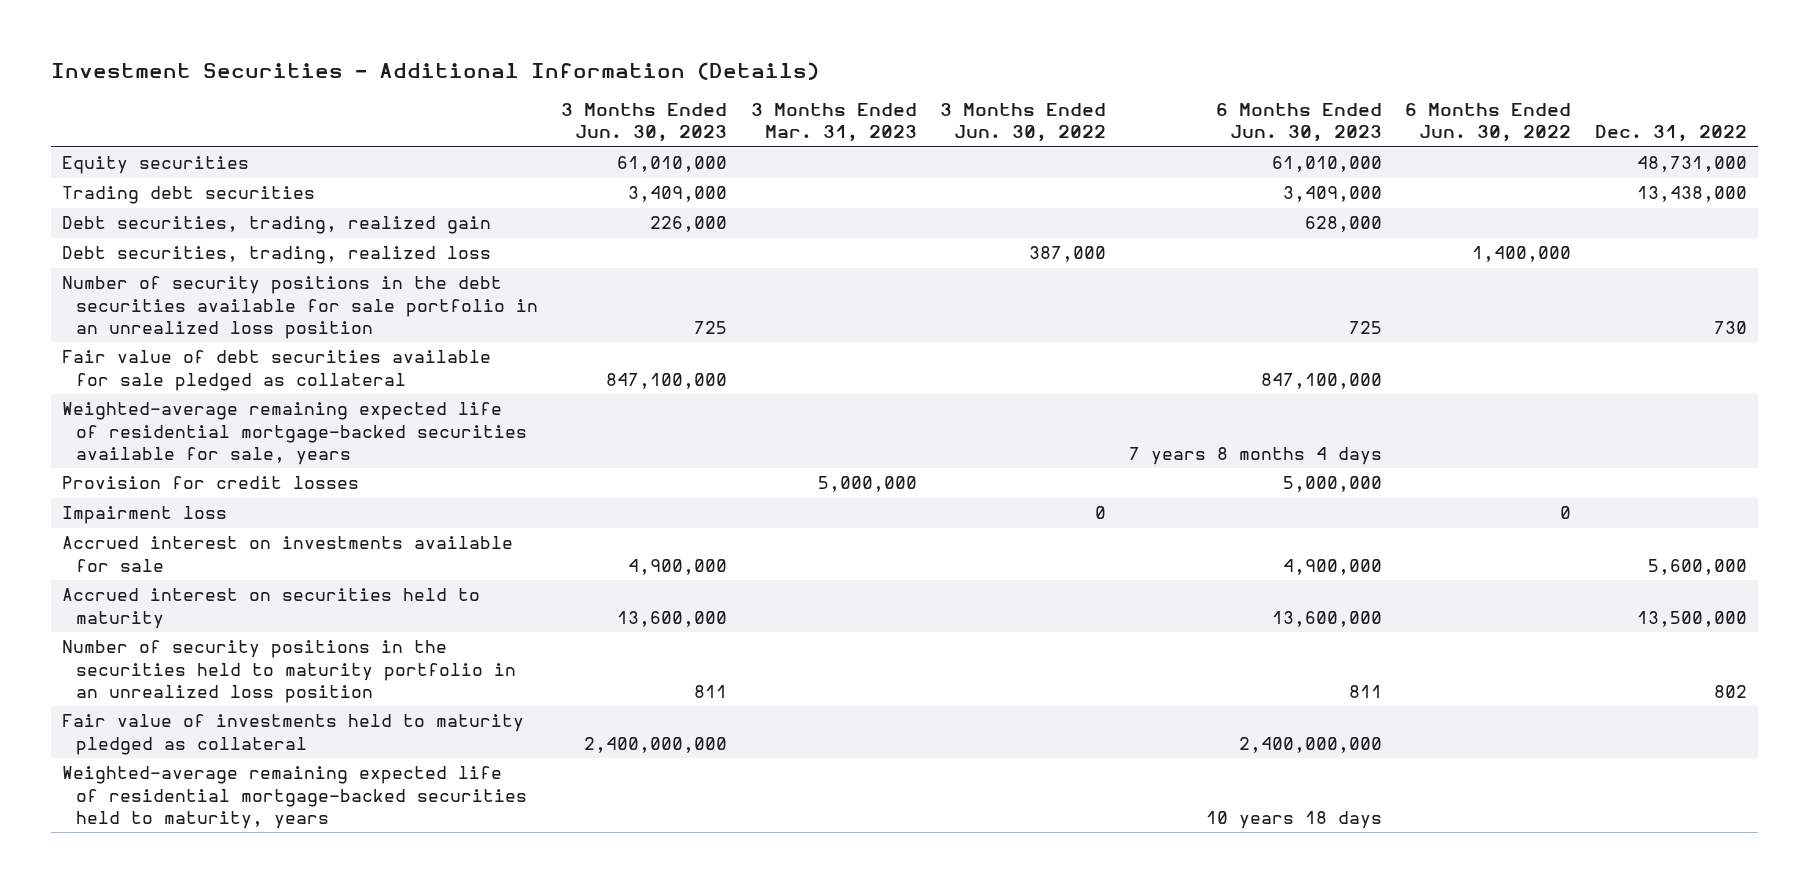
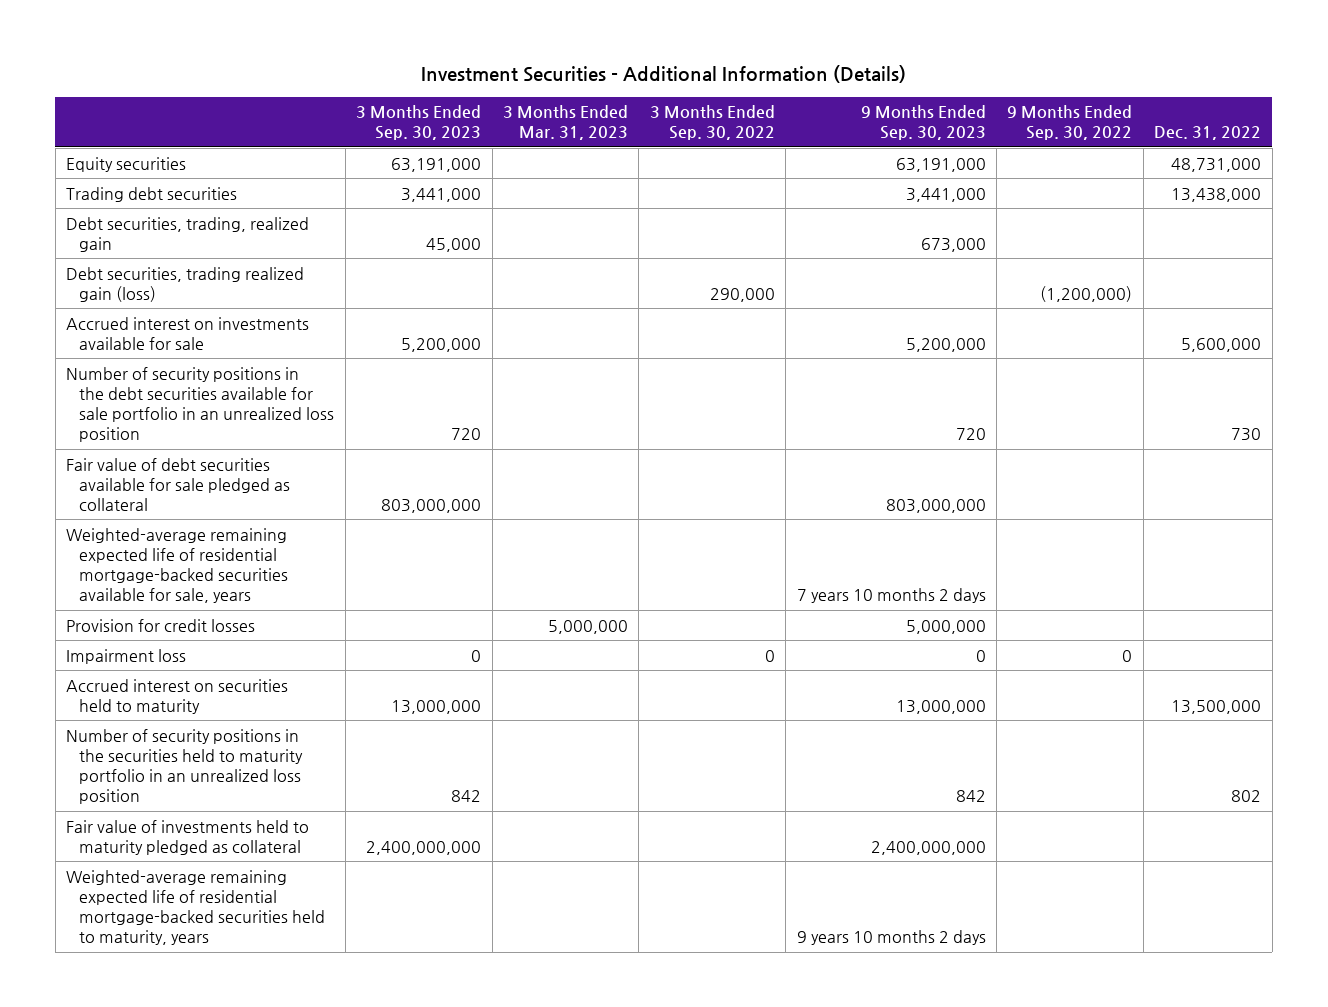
- | 3 Months Ended Jun. 30, 2023 | 3 Months Ended Mar. 31, 2023 | 3 Months Ended Jun. 30, 2022 | 6 Months Ended Jun. 30, 2023 | 6 Months Ended Jun. 30, 2022 | Dec. 31, 2022
+ | 3 Months Ended Sep. 30, 2023 | 3 Months Ended Mar. 31, 2023 | 3 Months Ended Sep. 30, 2022 | 9 Months Ended Sep. 30, 2023 | 9 Months Ended Sep. 30, 2022 | Dec. 31, 2022
- Debt securities, trading, realized loss | | | 387,000 | | 1,400,000 |
+ Debt securities, trading realized gain (loss) | | | 290,000 | | (1,200,000) |
moved up: Accrued interest on investments available for sale | 5,200,000 | | | 5,200,000 | | 5,600,000

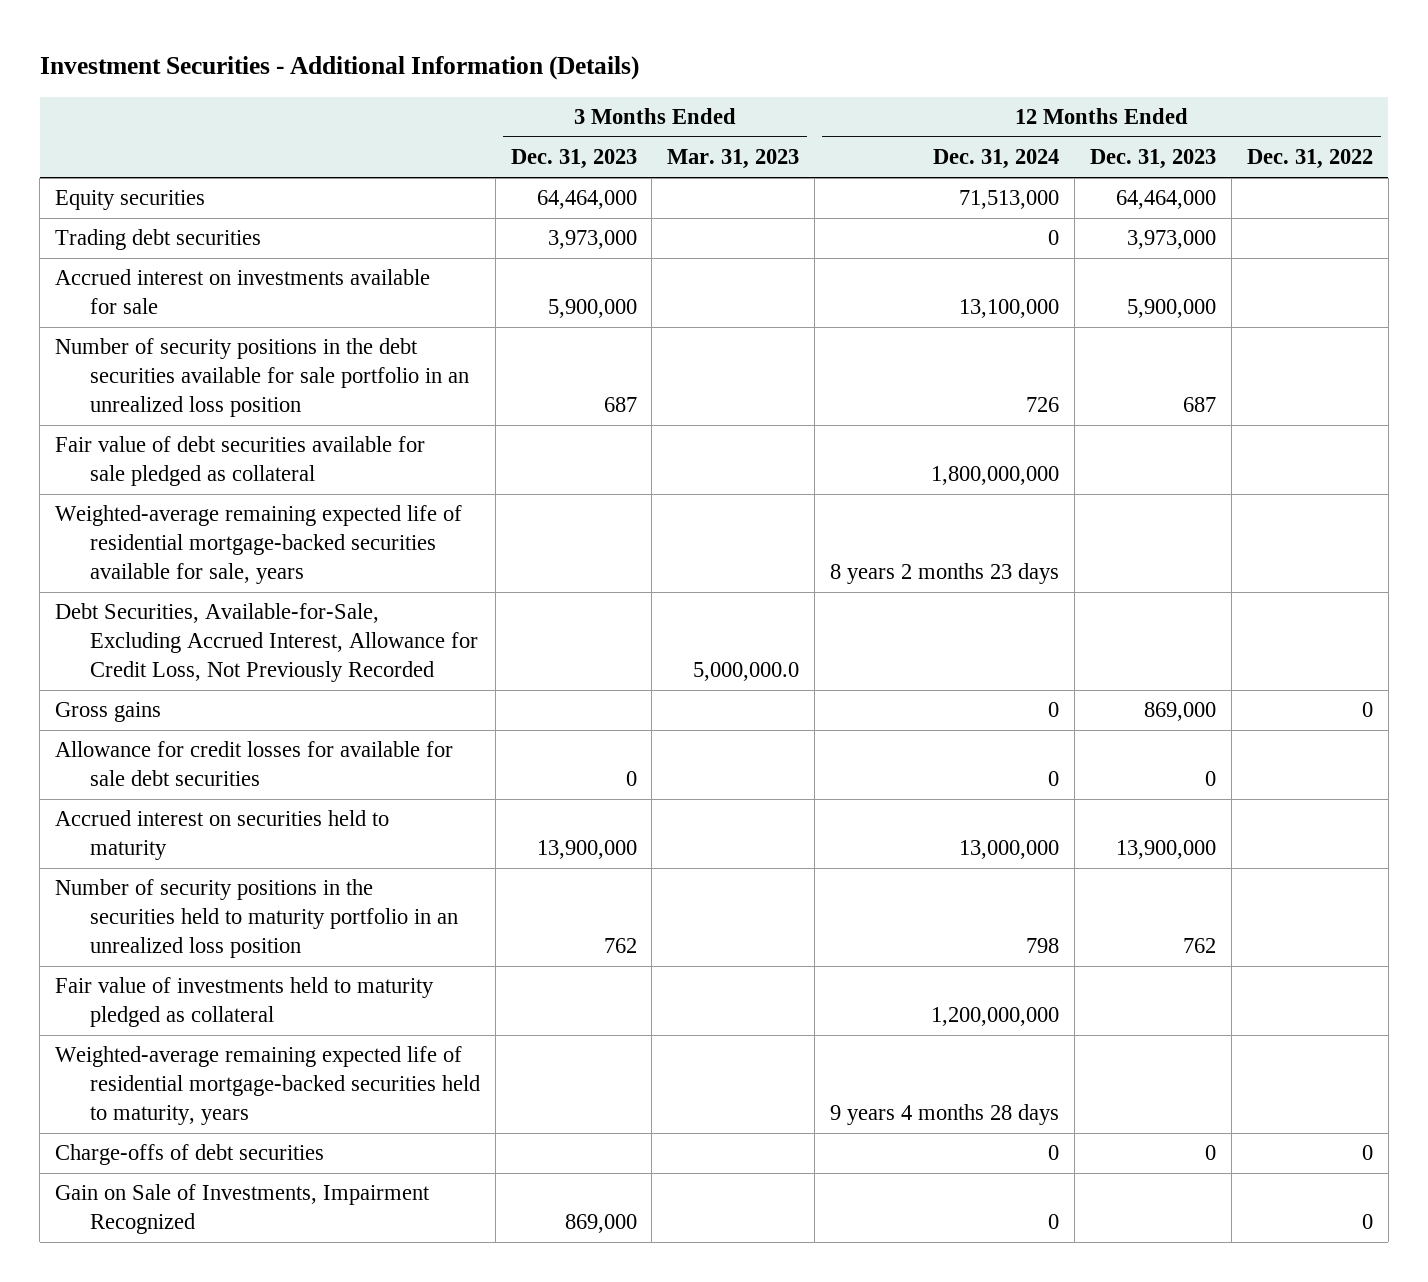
- | 3 Months Ended Sep. 30, 2023 | 3 Months Ended Mar. 31, 2023 | 3 Months Ended Sep. 30, 2022 | 9 Months Ended Sep. 30, 2023 | 9 Months Ended Sep. 30, 2022 | Dec. 31, 2022
+ | 3 Months Ended Dec. 31, 2023 | 3 Months Ended Mar. 31, 2023 | 12 Months Ended Dec. 31, 2024 | 12 Months Ended Dec. 31, 2023 | 12 Months Ended Dec. 31, 2022
- Debt securities, trading, realized gain | 45,000 | | | 673,000 | |
- Debt securities, trading realized gain (loss) | | | 290,000 | | (1,200,000) |
- Provision for credit losses | | 5,000,000 | | 5,000,000 | |
- Impairment loss | 0 | | 0 | 0 | 0 |
+ Debt Securities, Available-for-Sale, Excluding Accrued Interest, Allowance for Credit Loss, Not Previously Recorded | | 5,000,000.0 | | |
+ Gross gains | | | 0 | 869,000 | 0
+ Allowance for credit losses for available for sale debt securities | 0 | | 0 | 0 |
+ Charge-offs of debt securities | | | 0 | 0 | 0
+ Gain on Sale of Investments, Impairment Recognized | 869,000 | | 0 | | 0

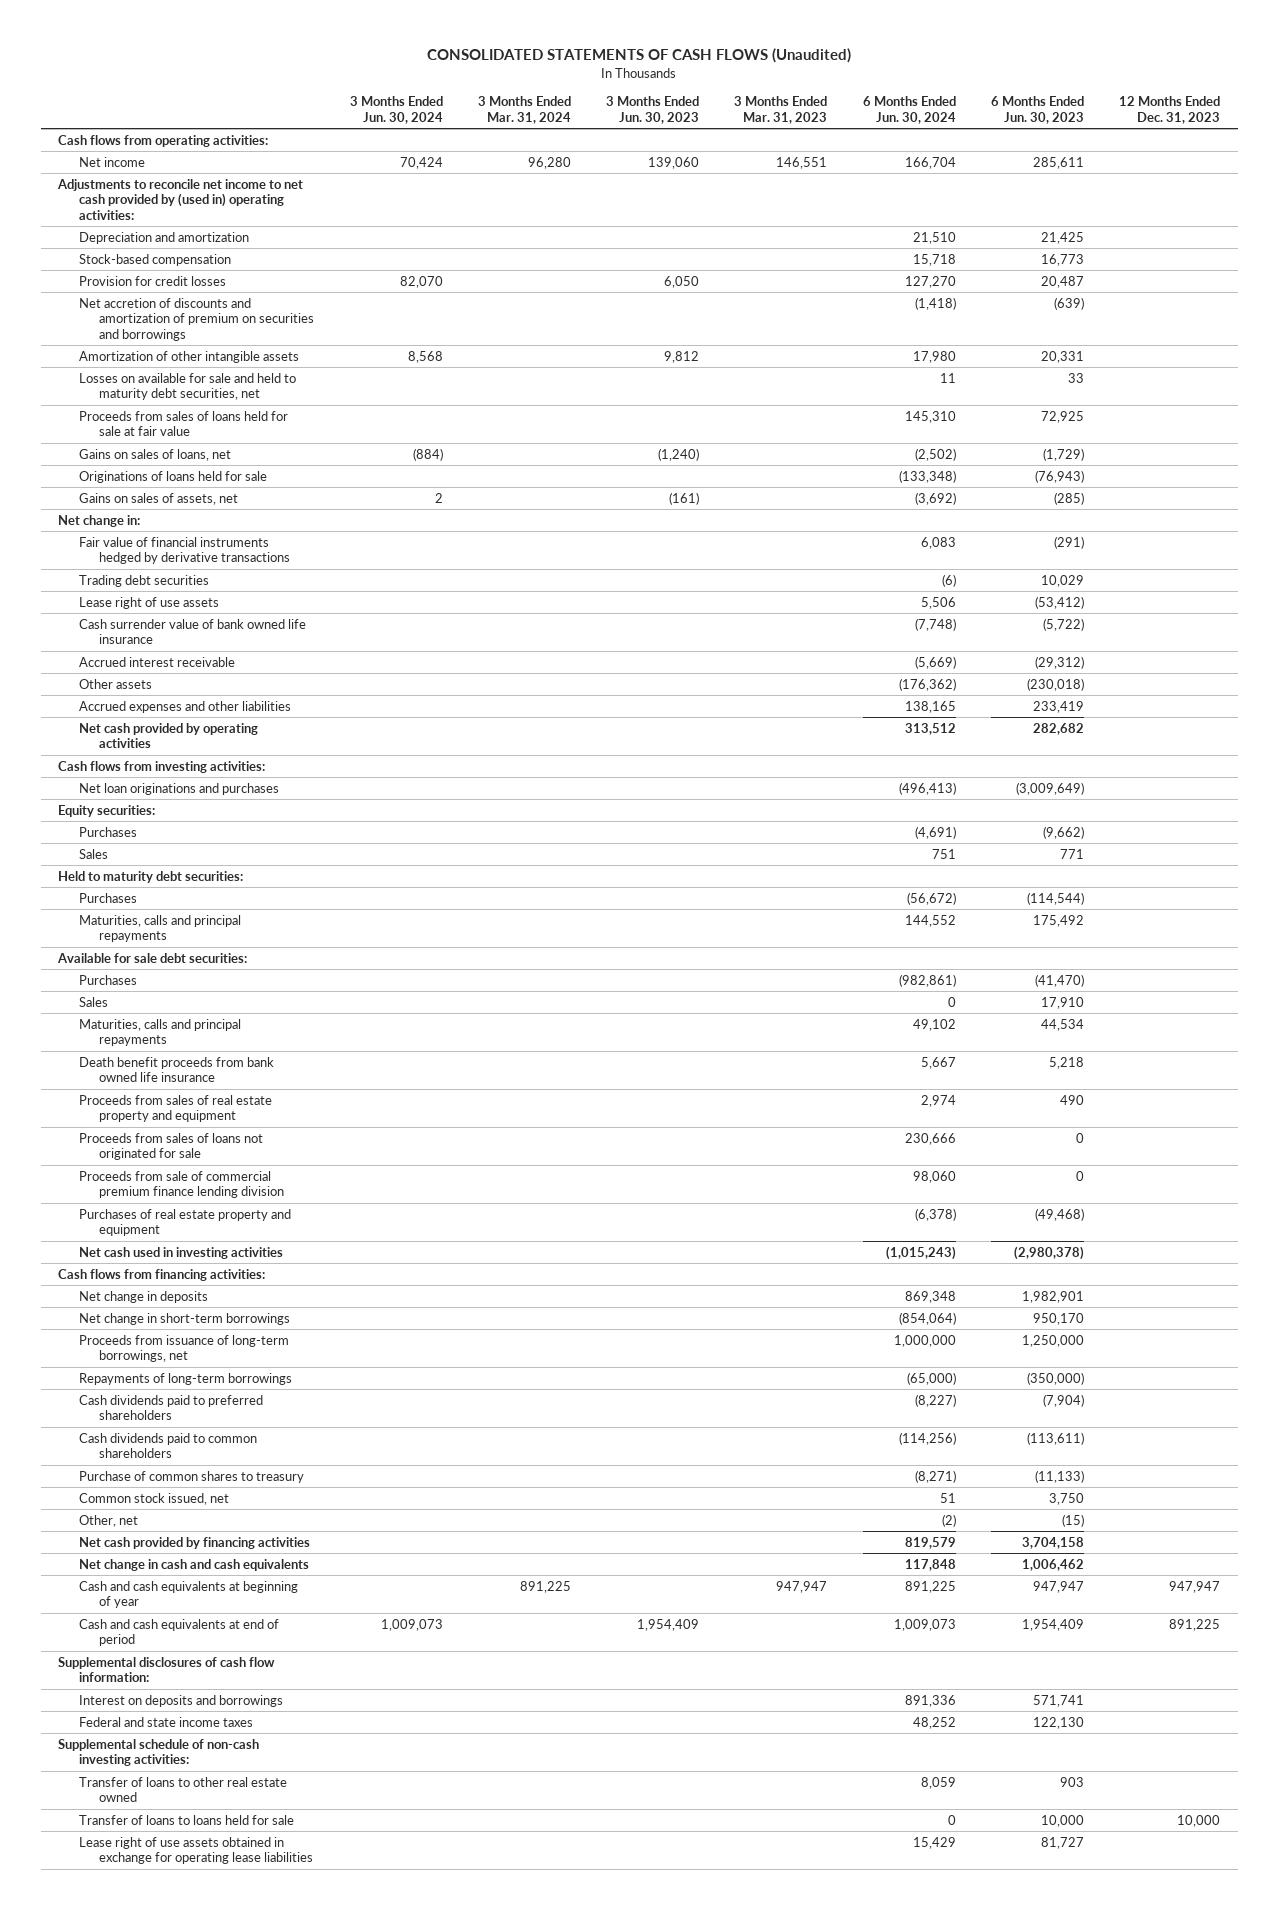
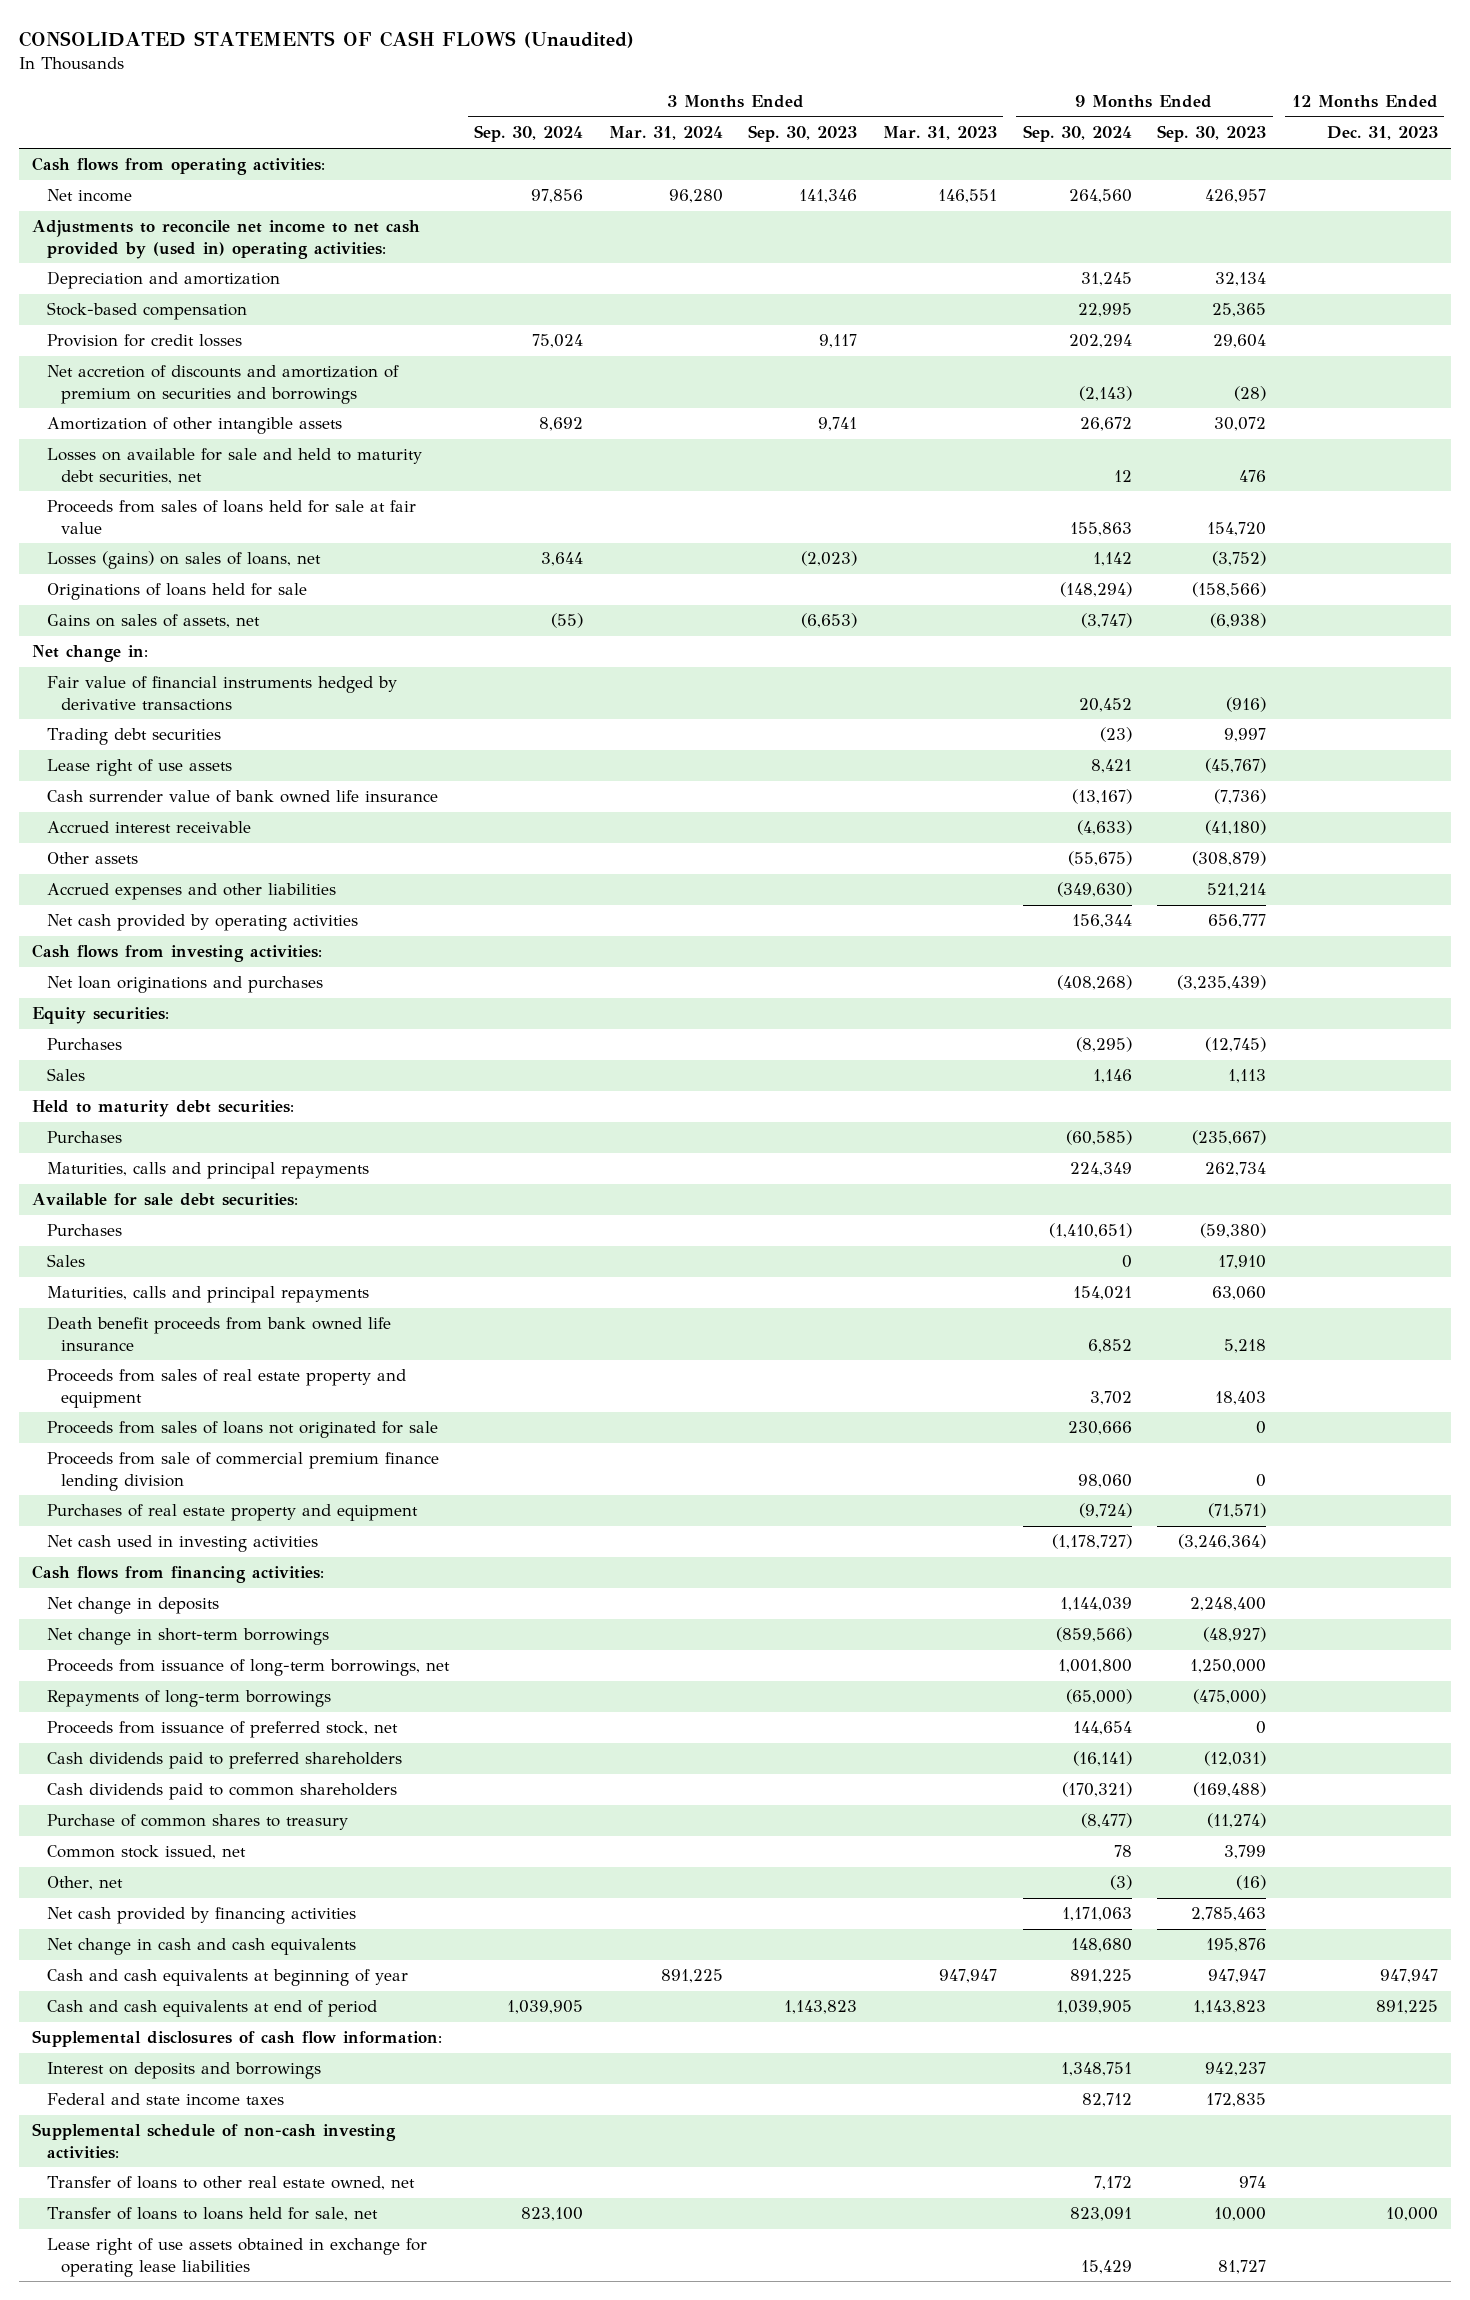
- | 3 Months Ended Jun. 30, 2024 | 3 Months Ended Mar. 31, 2024 | 3 Months Ended Jun. 30, 2023 | 3 Months Ended Mar. 31, 2023 | 6 Months Ended Jun. 30, 2024 | 6 Months Ended Jun. 30, 2023 | 12 Months Ended Dec. 31, 2023
+ | 3 Months Ended Sep. 30, 2024 | 3 Months Ended Mar. 31, 2024 | 3 Months Ended Sep. 30, 2023 | 3 Months Ended Mar. 31, 2023 | 9 Months Ended Sep. 30, 2024 | 9 Months Ended Sep. 30, 2023 | 12 Months Ended Dec. 31, 2023
- Gains on sales of loans, net | (884) | | (1,240) | | (2,502) | (1,729) |
+ Losses (gains) on sales of loans, net | 3,644 | | (2,023) | | 1,142 | (3,752) |
+ Proceeds from issuance of preferred stock, net | | | | | 144,654 | 0 |
- Transfer of loans to other real estate owned | | | | | 8,059 | 903 |
- Transfer of loans to loans held for sale | | | | | 0 | 10,000 | 10,000
+ Transfer of loans to other real estate owned, net | | | | | 7,172 | 974 |
+ Transfer of loans to loans held for sale, net | 823,100 | | | | 823,091 | 10,000 | 10,000

